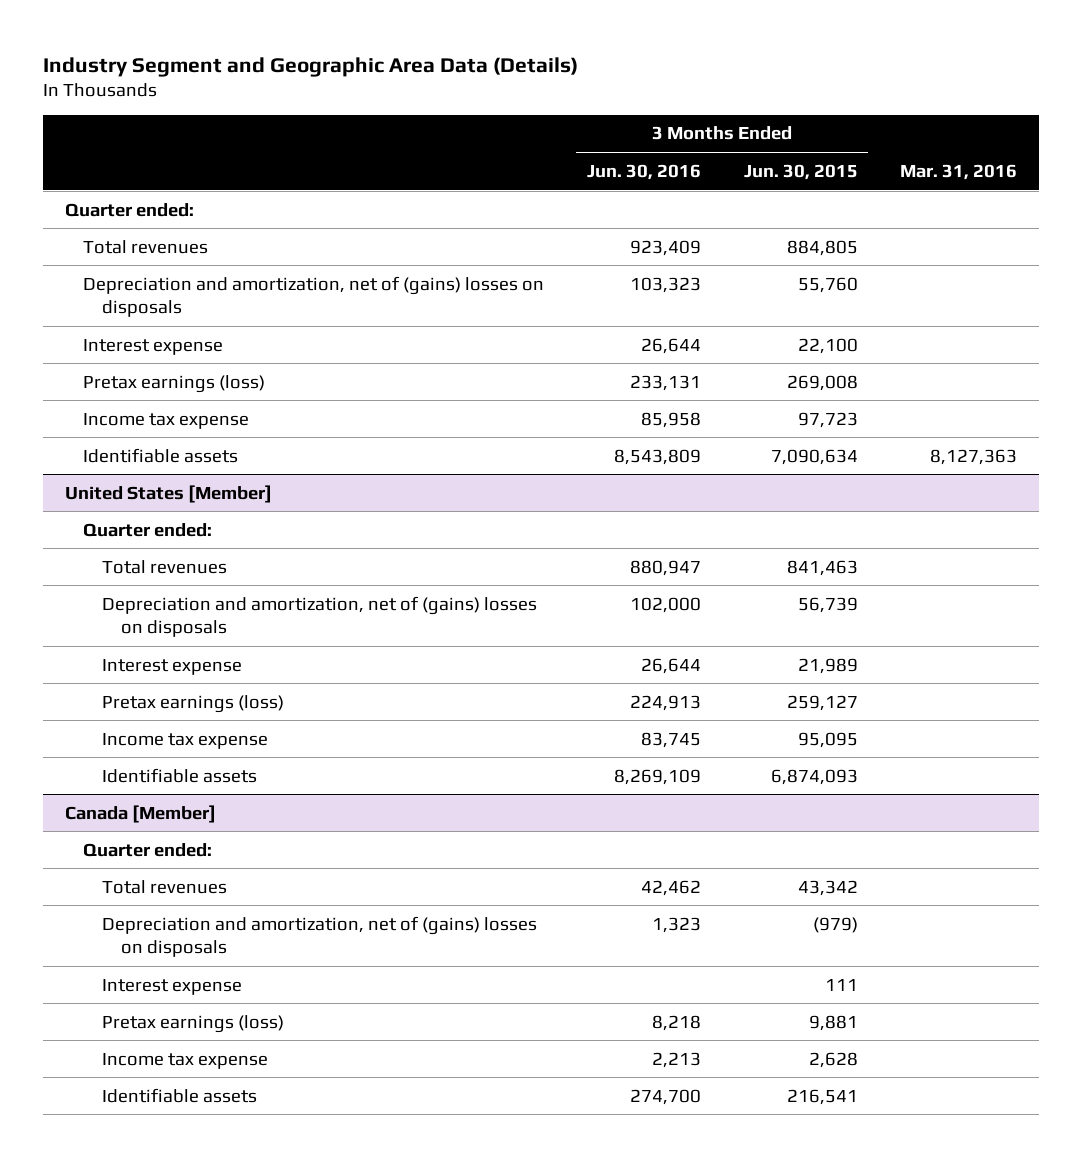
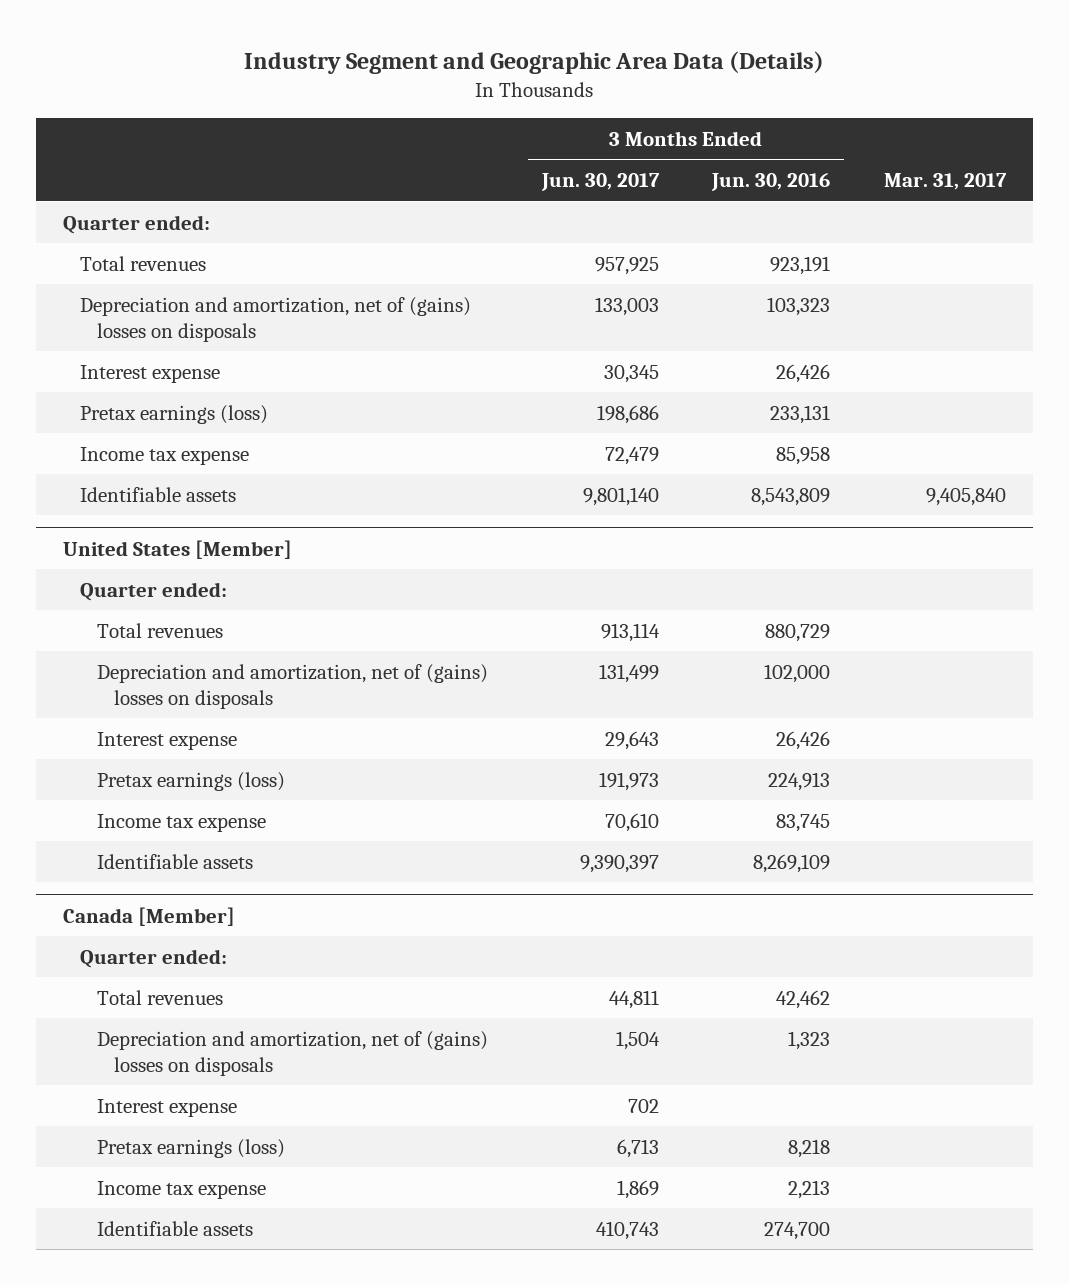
- | 3 Months Ended Jun. 30, 2016 | 3 Months Ended Jun. 30, 2015 | Mar. 31, 2016
+ | 3 Months Ended Jun. 30, 2017 | 3 Months Ended Jun. 30, 2016 | Mar. 31, 2017
- Total revenues | 923,409 | 884,805 |
+ Total revenues | 957,925 | 923,191 |
- Interest expense | 26,644 | 22,100 |
+ Interest expense | 30,345 | 26,426 |
@ United States [Member]
- Total revenues | 880,947 | 841,463 |
+ Total revenues | 913,114 | 880,729 |
- Interest expense | 26,644 | 21,989 |
+ Interest expense | 29,643 | 26,426 |

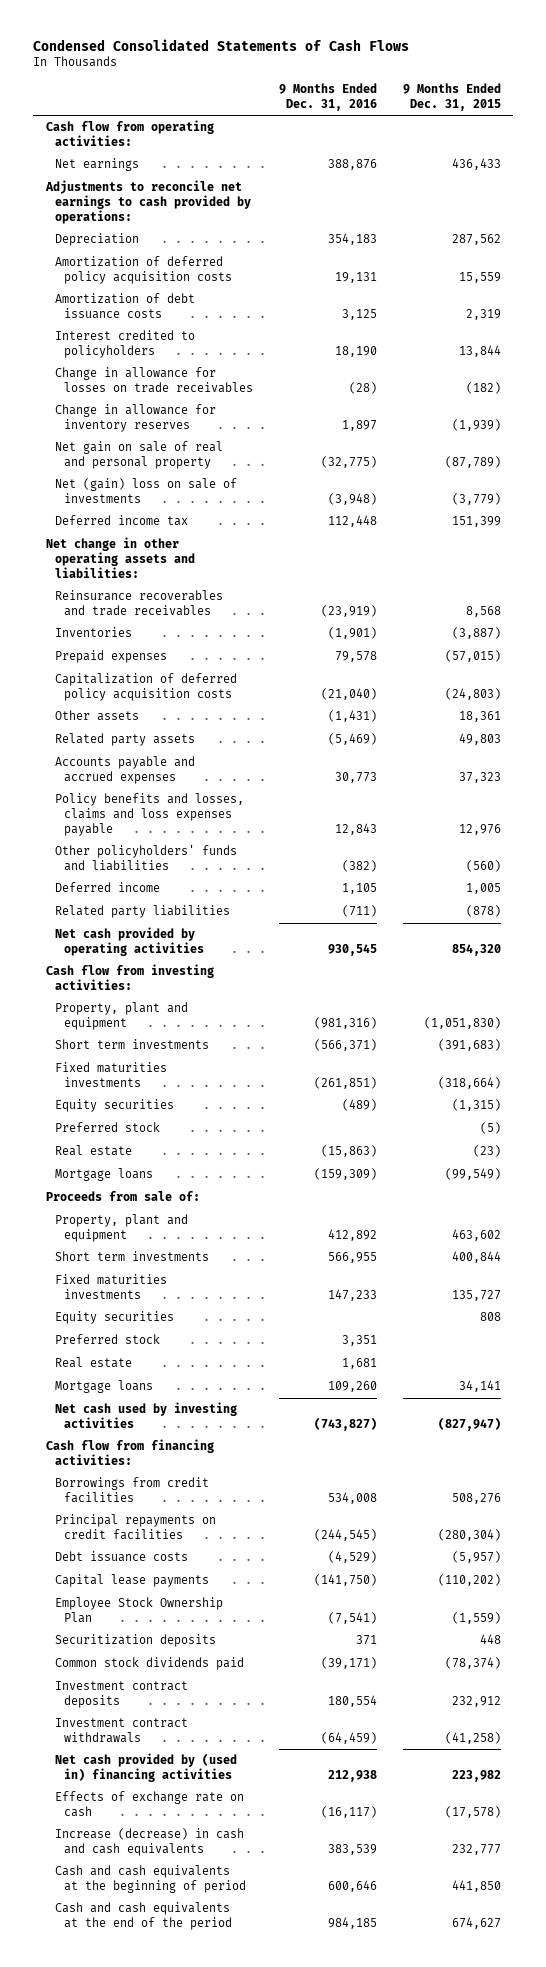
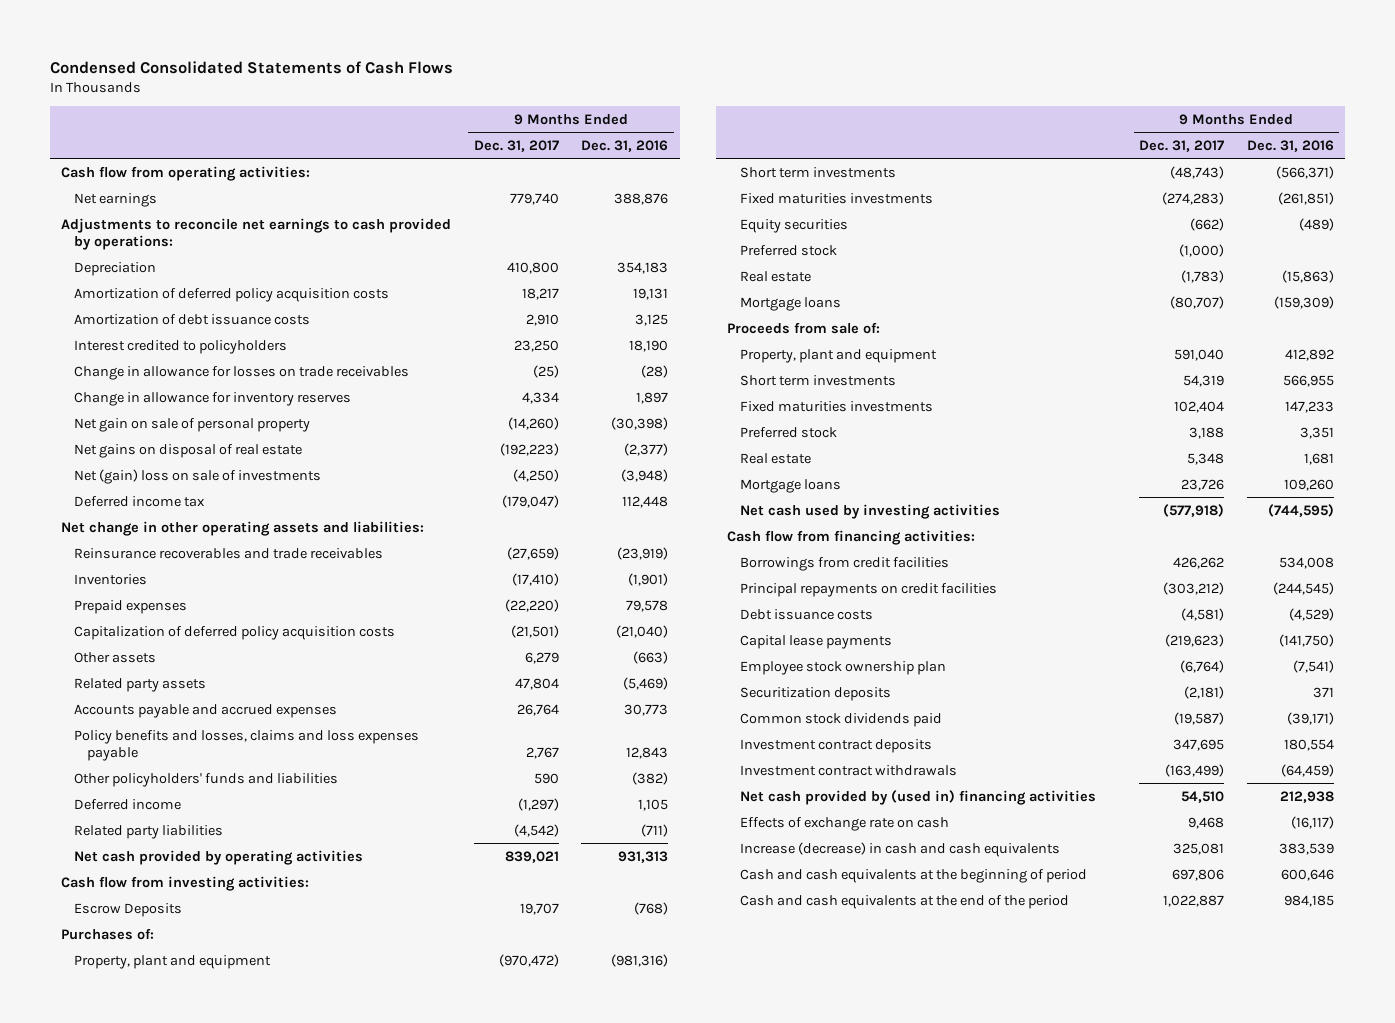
- | 9 Months Ended Dec. 31, 2016 | 9 Months Ended Dec. 31, 2015
+ | 9 Months Ended Dec. 31, 2017 | 9 Months Ended Dec. 31, 2016
- Net gain on sale of real and personal property | (32,775) | (87,789)
+ Net gain on sale of personal property | (14,260) | (30,398)
+ Net gains on disposal of real estate | (192,223) | (2,377)
- Other assets | (1,431) | 18,361
+ Other assets | 6,279 | (663)
- Net cash provided by operating activities | 930,545 | 854,320
+ Net cash provided by operating activities | 839,021 | 931,313
+ Escrow Deposits | 19,707 | (768)
+ Purchases of:
- Equity securities | | 808
- Net cash used by investing activities | (743,827) | (827,947)
+ Net cash used by investing activities | (577,918) | (744,595)
- Employee Stock Ownership Plan | (7,541) | (1,559)
+ Employee stock ownership plan | (6,764) | (7,541)

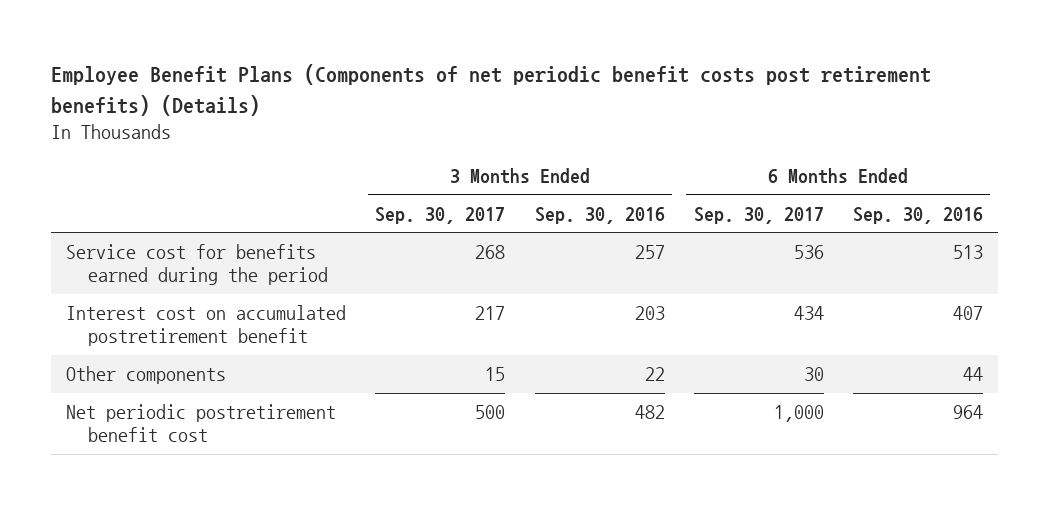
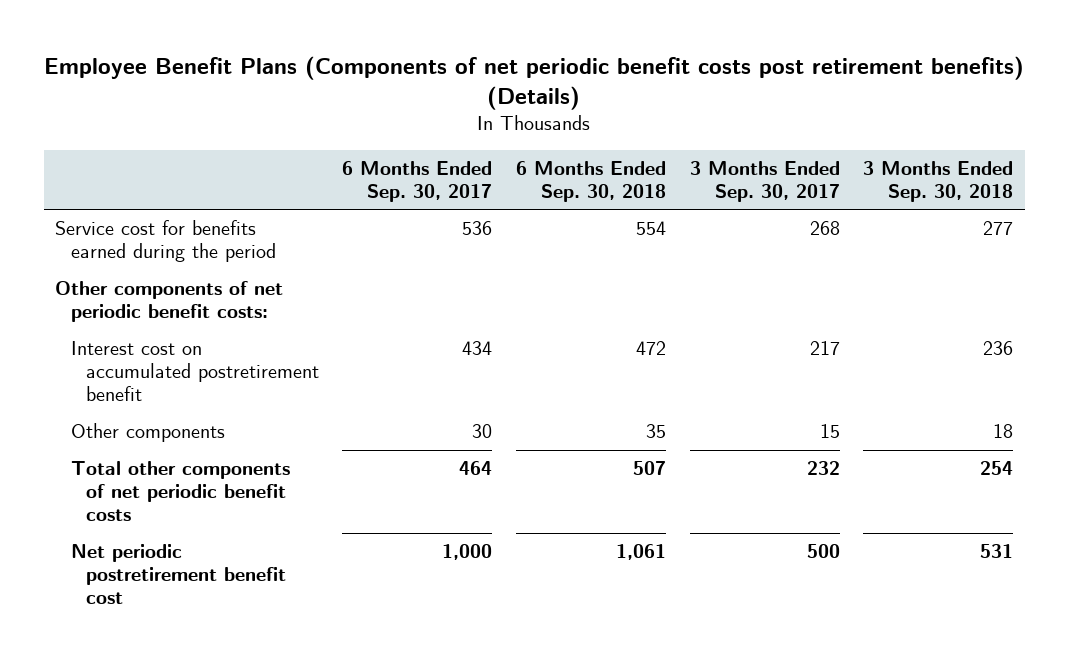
- | 3 Months Ended Sep. 30, 2017 | 3 Months Ended Sep. 30, 2016 | 6 Months Ended Sep. 30, 2017 | 6 Months Ended Sep. 30, 2016
+ | 6 Months Ended Sep. 30, 2017 | 6 Months Ended Sep. 30, 2018 | 3 Months Ended Sep. 30, 2017 | 3 Months Ended Sep. 30, 2018
+ Other components of net periodic benefit costs:
+ Total other components of net periodic benefit costs | 464 | 507 | 232 | 254

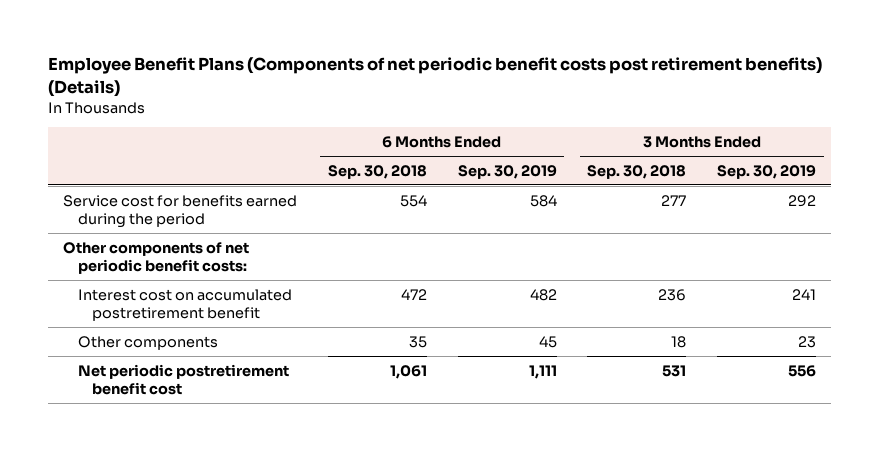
- | 6 Months Ended Sep. 30, 2017 | 6 Months Ended Sep. 30, 2018 | 3 Months Ended Sep. 30, 2017 | 3 Months Ended Sep. 30, 2018
+ | 6 Months Ended Sep. 30, 2018 | 6 Months Ended Sep. 30, 2019 | 3 Months Ended Sep. 30, 2018 | 3 Months Ended Sep. 30, 2019
- Total other components of net periodic benefit costs | 464 | 507 | 232 | 254

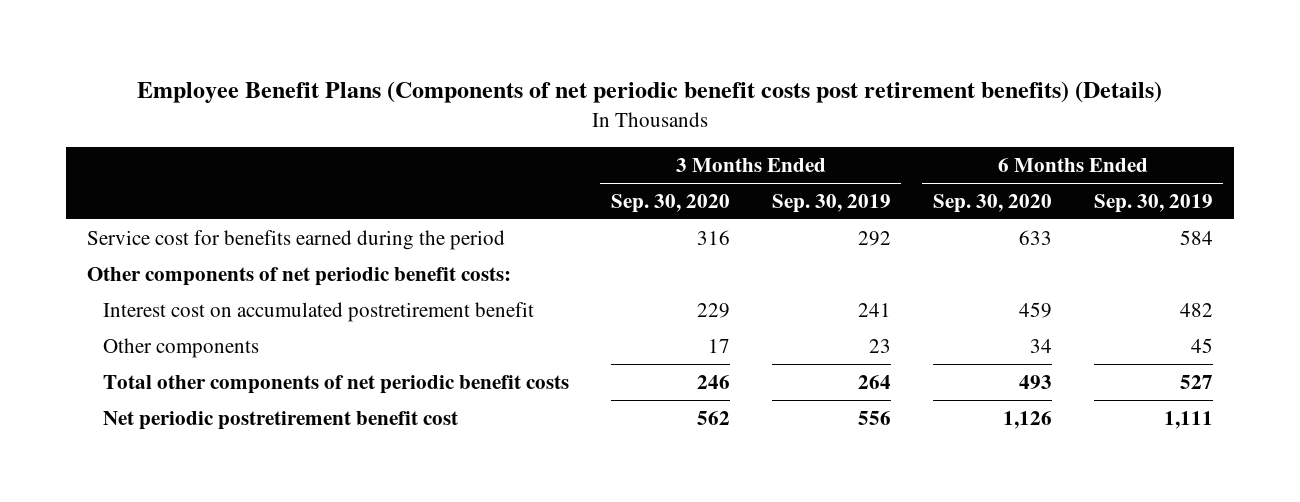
- | 6 Months Ended Sep. 30, 2018 | 6 Months Ended Sep. 30, 2019 | 3 Months Ended Sep. 30, 2018 | 3 Months Ended Sep. 30, 2019
+ | 3 Months Ended Sep. 30, 2020 | 3 Months Ended Sep. 30, 2019 | 6 Months Ended Sep. 30, 2020 | 6 Months Ended Sep. 30, 2019
+ Total other components of net periodic benefit costs | 246 | 264 | 493 | 527

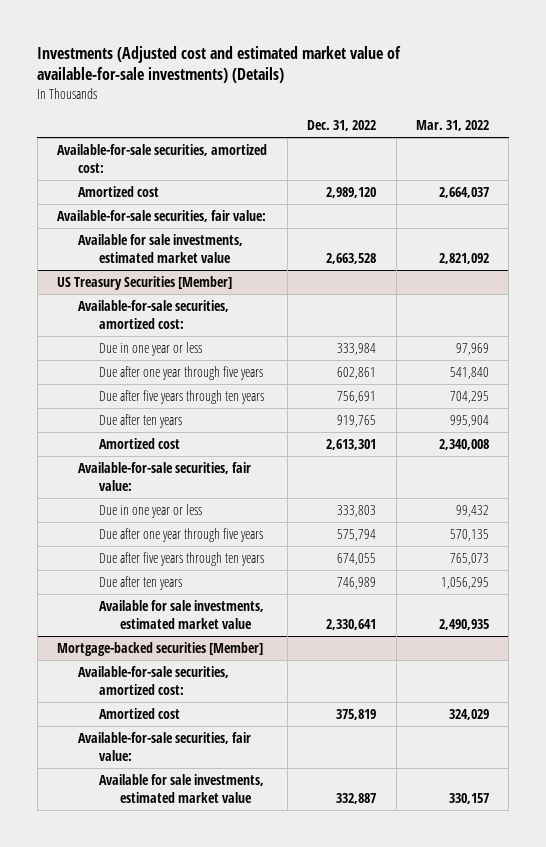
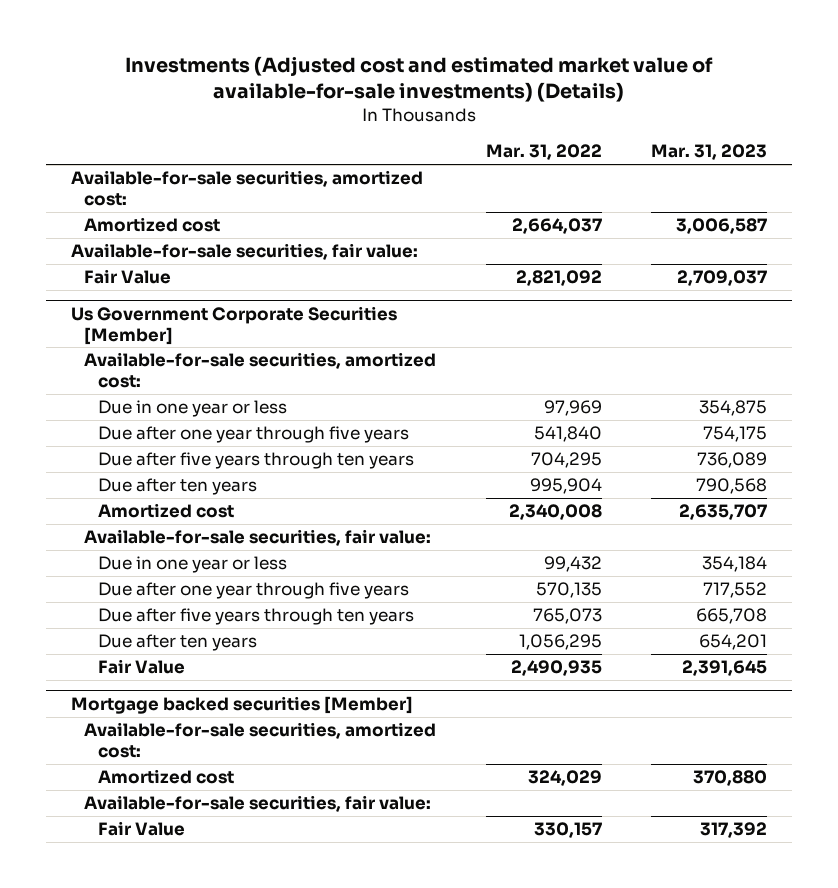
- | Dec. 31, 2022 | Mar. 31, 2022
+ | Mar. 31, 2022 | Mar. 31, 2023
- Available for sale investments, estimated market value | 2,663,528 | 2,821,092
- US Treasury Securities [Member]
+ Fair Value | 2,821,092 | 2,709,037
+ Us Government Corporate Securities [Member]
- Available for sale investments, estimated market value | 2,330,641 | 2,490,935
- Mortgage-backed securities [Member]
+ Fair Value | 2,490,935 | 2,391,645
+ Mortgage backed securities [Member]
- Available for sale investments, estimated market value | 332,887 | 330,157
+ Fair Value | 330,157 | 317,392

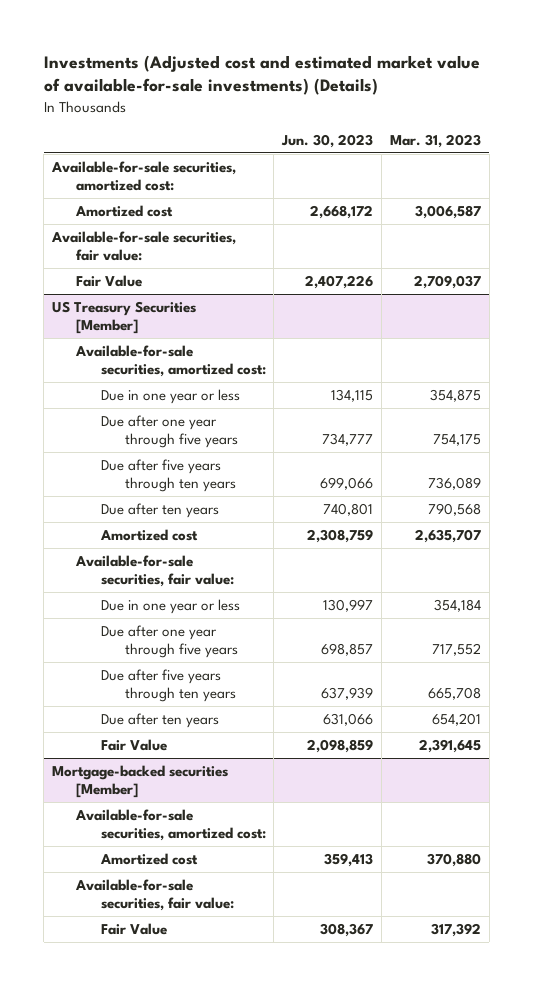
- | Mar. 31, 2022 | Mar. 31, 2023
+ | Jun. 30, 2023 | Mar. 31, 2023
- Us Government Corporate Securities [Member]
+ US Treasury Securities [Member]
- Mortgage backed securities [Member]
+ Mortgage-backed securities [Member]

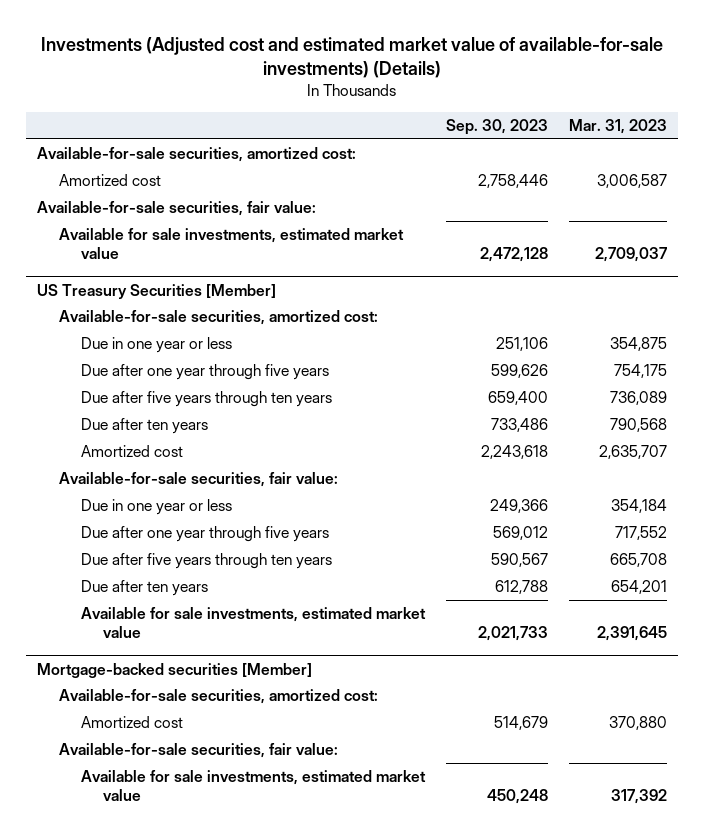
- | Jun. 30, 2023 | Mar. 31, 2023
+ | Sep. 30, 2023 | Mar. 31, 2023
- Fair Value | 2,407,226 | 2,709,037
+ Available for sale investments, estimated market value | 2,472,128 | 2,709,037
@ US Treasury Securities [Member]
- Fair Value | 2,098,859 | 2,391,645
+ Available for sale investments, estimated market value | 2,021,733 | 2,391,645
@ Mortgage-backed securities [Member]
- Fair Value | 308,367 | 317,392
+ Available for sale investments, estimated market value | 450,248 | 317,392

